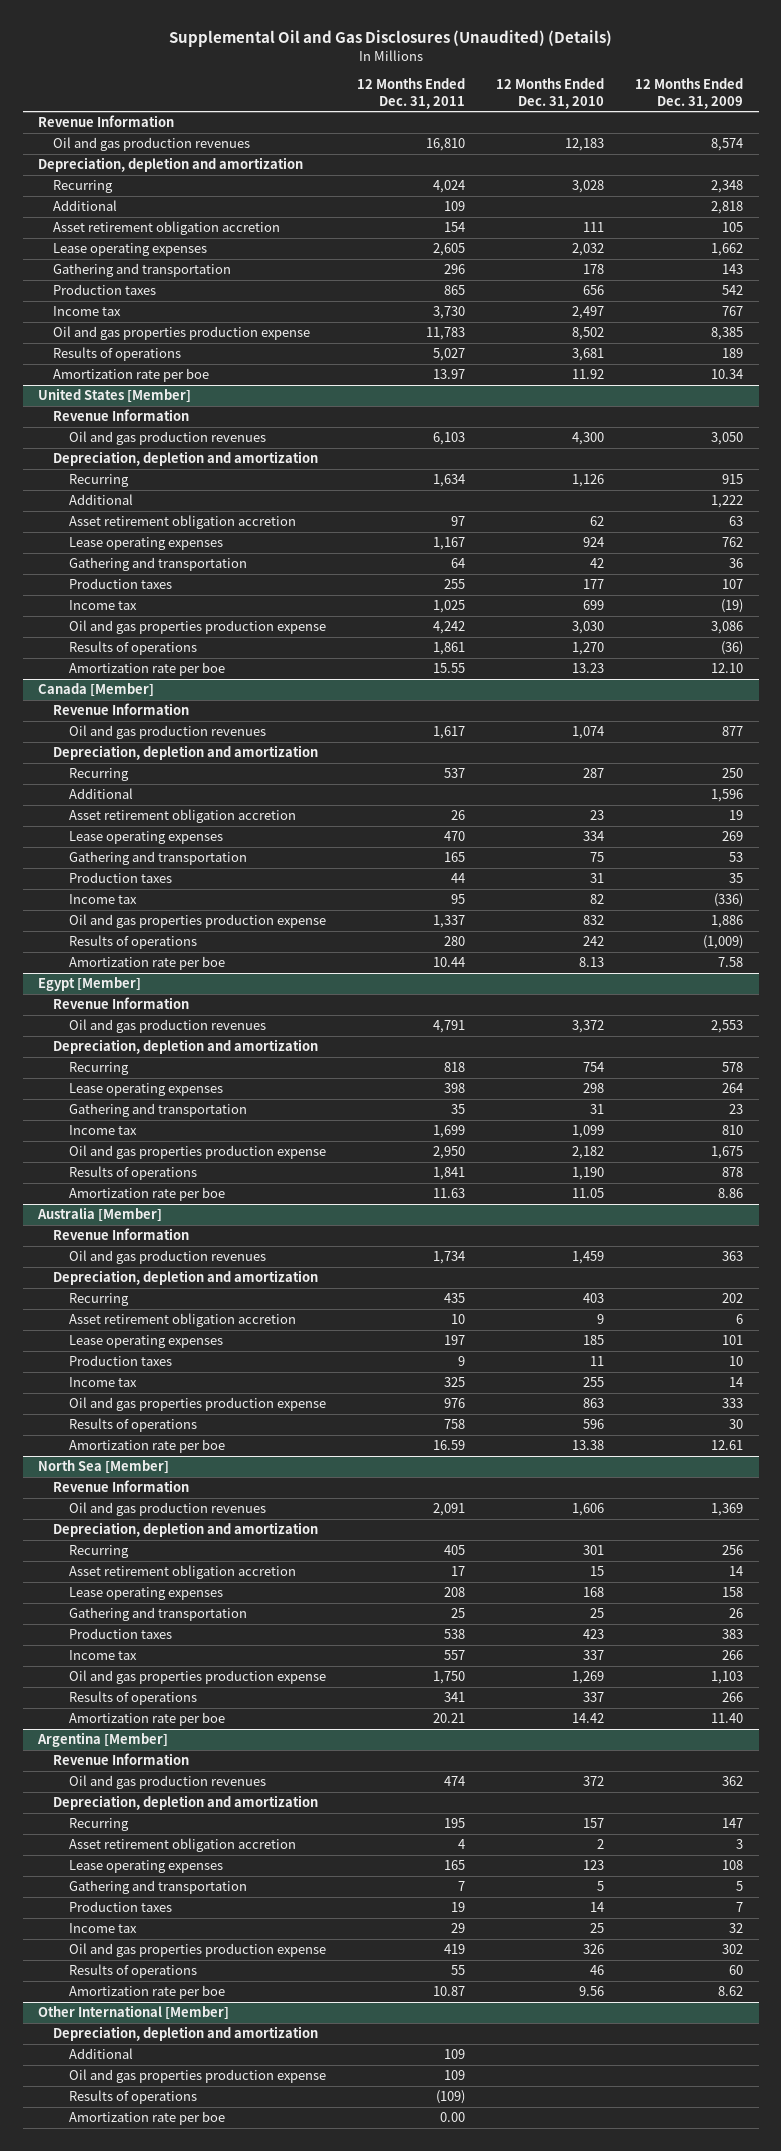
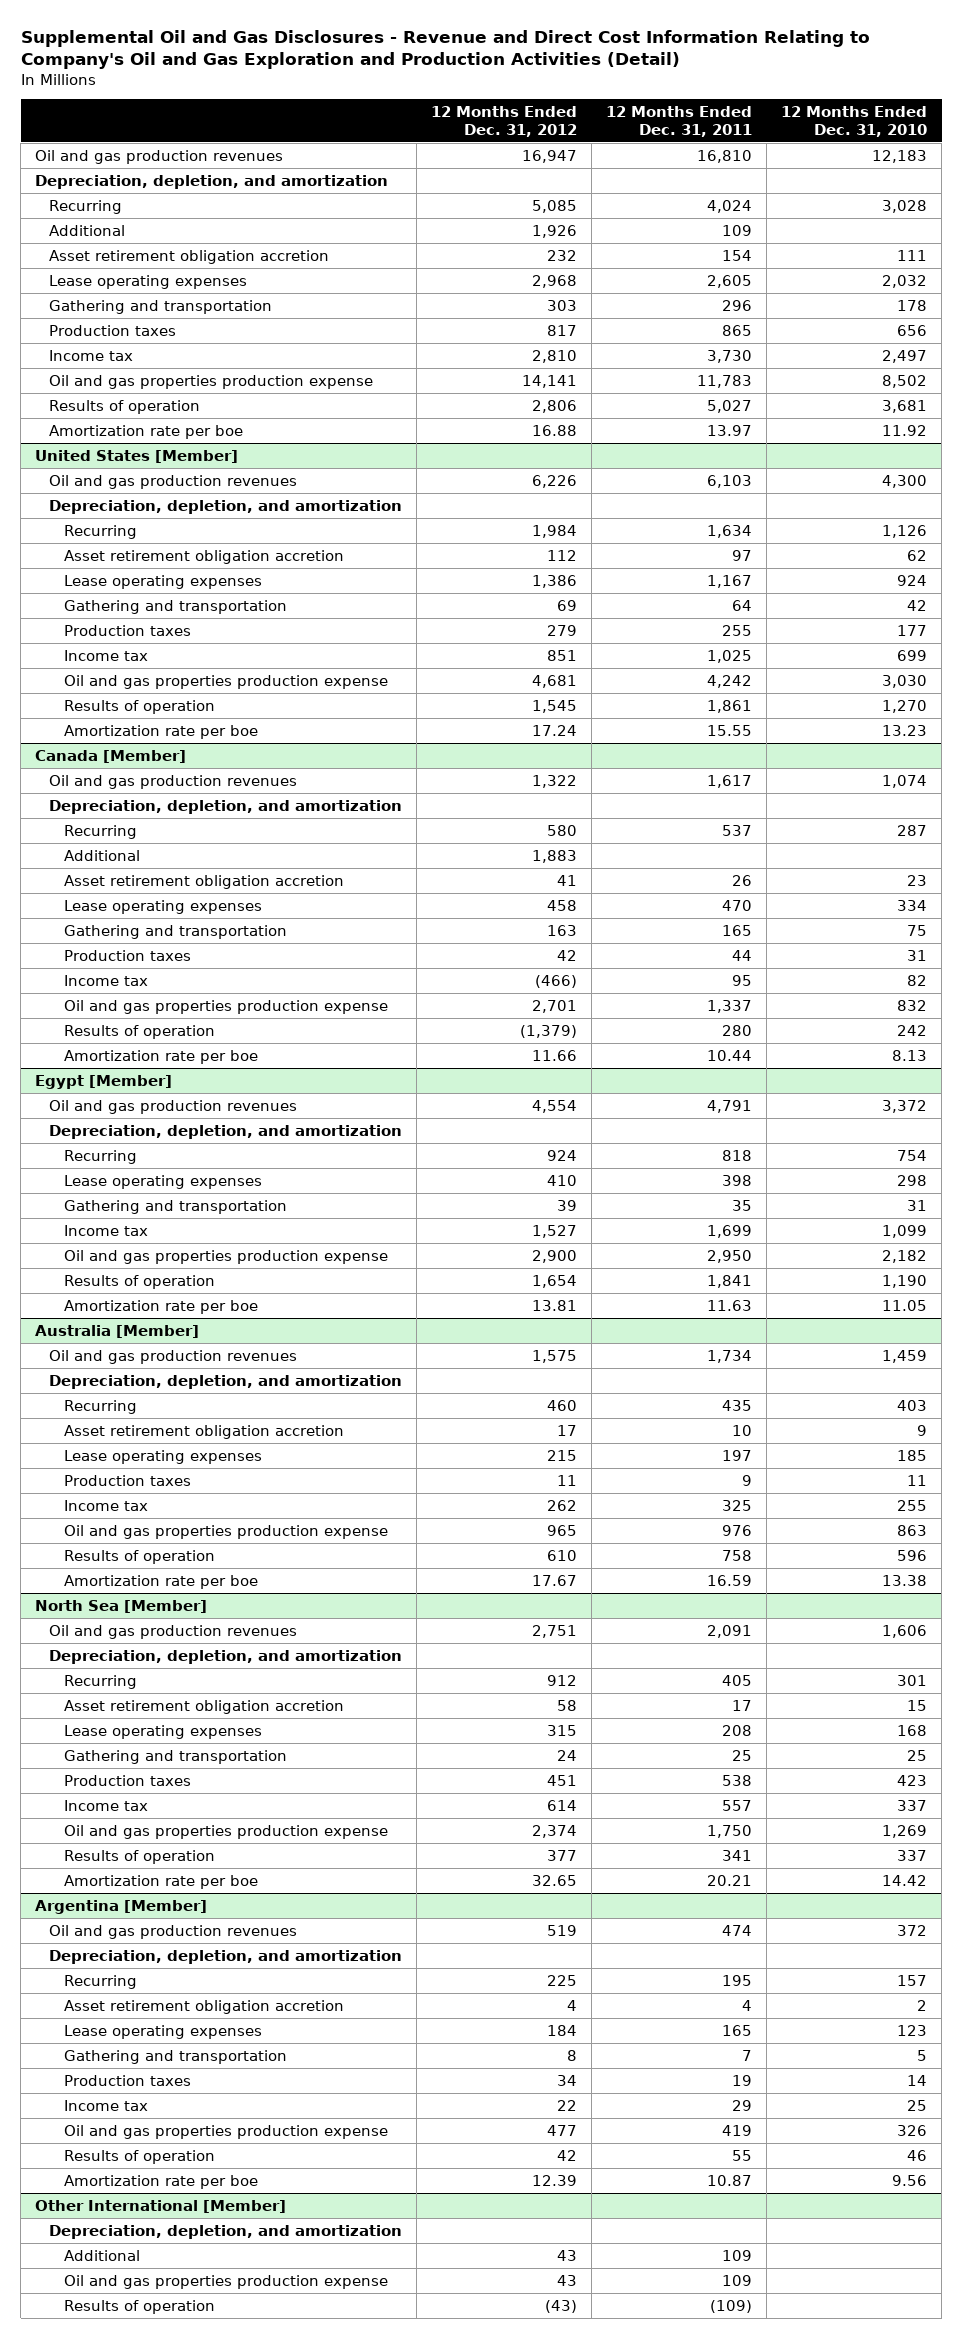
- Supplemental Oil and Gas Disclosures (Unaudited) (Details)
+ Supplemental Oil and Gas Disclosures - Revenue and Direct Cost Information Relating to Company's Oil and Gas Exploration and Production Activities (Detail)
- | 12 Months Ended Dec. 31, 2011 | 12 Months Ended Dec. 31, 2010 | 12 Months Ended Dec. 31, 2009
+ | 12 Months Ended Dec. 31, 2012 | 12 Months Ended Dec. 31, 2011 | 12 Months Ended Dec. 31, 2010
- Revenue Information
- Depreciation, depletion and amortization
+ Depreciation, depletion, and amortization
- Results of operations | 5,027 | 3,681 | 189
+ Results of operation | 2,806 | 5,027 | 3,681
@ United States [Member]
- Revenue Information
- Depreciation, depletion and amortization
+ Depreciation, depletion, and amortization
- Additional | | | 1,222
- Results of operations | 1,861 | 1,270 | (36)
+ Results of operation | 1,545 | 1,861 | 1,270
@ Canada [Member]
- Revenue Information
- Depreciation, depletion and amortization
+ Depreciation, depletion, and amortization
- Results of operations | 280 | 242 | (1,009)
+ Results of operation | (1,379) | 280 | 242
@ Egypt [Member]
- Revenue Information
- Depreciation, depletion and amortization
+ Depreciation, depletion, and amortization
- Results of operations | 1,841 | 1,190 | 878
+ Results of operation | 1,654 | 1,841 | 1,190
@ Australia [Member]
- Revenue Information
- Depreciation, depletion and amortization
+ Depreciation, depletion, and amortization
- Results of operations | 758 | 596 | 30
+ Results of operation | 610 | 758 | 596
@ North Sea [Member]
- Revenue Information
- Depreciation, depletion and amortization
+ Depreciation, depletion, and amortization
- Results of operations | 341 | 337 | 266
+ Results of operation | 377 | 341 | 337
@ Argentina [Member]
- Revenue Information
- Depreciation, depletion and amortization
+ Depreciation, depletion, and amortization
- Results of operations | 55 | 46 | 60
+ Results of operation | 42 | 55 | 46
@ Other International [Member]
- Depreciation, depletion and amortization
+ Depreciation, depletion, and amortization
- Results of operations | (109) | |
- Amortization rate per boe | 0.00 | |
+ Results of operation | (43) | (109) |

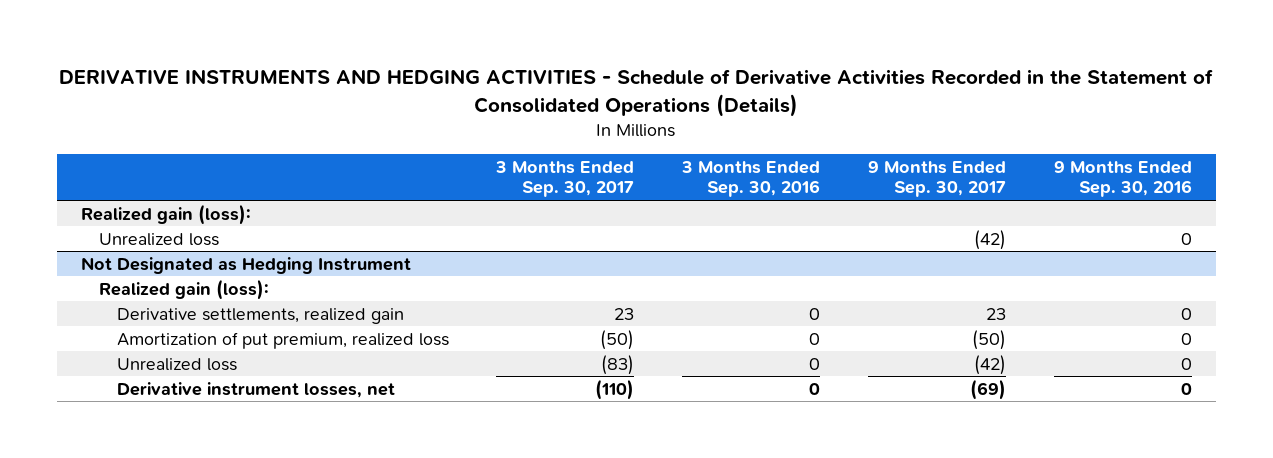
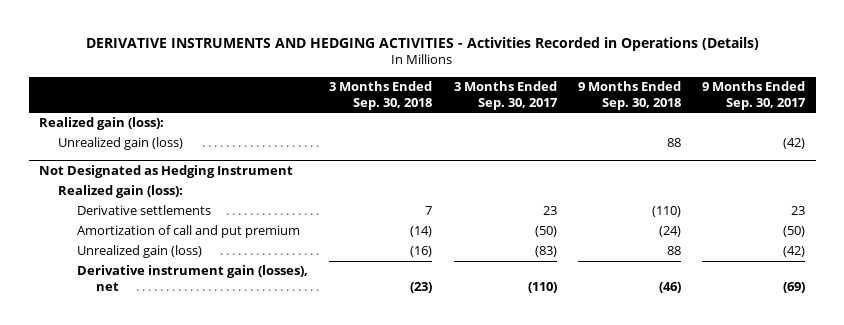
- DERIVATIVE INSTRUMENTS AND HEDGING ACTIVITIES - Schedule of Derivative Activities Recorded in the Statement of Consolidated Operations (Details)
+ DERIVATIVE INSTRUMENTS AND HEDGING ACTIVITIES - Activities Recorded in Operations (Details)
- | 3 Months Ended Sep. 30, 2017 | 3 Months Ended Sep. 30, 2016 | 9 Months Ended Sep. 30, 2017 | 9 Months Ended Sep. 30, 2016
+ | 3 Months Ended Sep. 30, 2018 | 3 Months Ended Sep. 30, 2017 | 9 Months Ended Sep. 30, 2018 | 9 Months Ended Sep. 30, 2017
- Unrealized loss | | | (42) | 0
+ Unrealized gain (loss) | | | 88 | (42)
@ Not Designated as Hedging Instrument
- Derivative settlements, realized gain | 23 | 0 | 23 | 0
- Amortization of put premium, realized loss | (50) | 0 | (50) | 0
- Unrealized loss | (83) | 0 | (42) | 0
- Derivative instrument losses, net | (110) | 0 | (69) | 0
+ Derivative settlements | 7 | 23 | (110) | 23
+ Amortization of call and put premium | (14) | (50) | (24) | (50)
+ Unrealized gain (loss) | (16) | (83) | 88 | (42)
+ Derivative instrument gain (losses), net | (23) | (110) | (46) | (69)

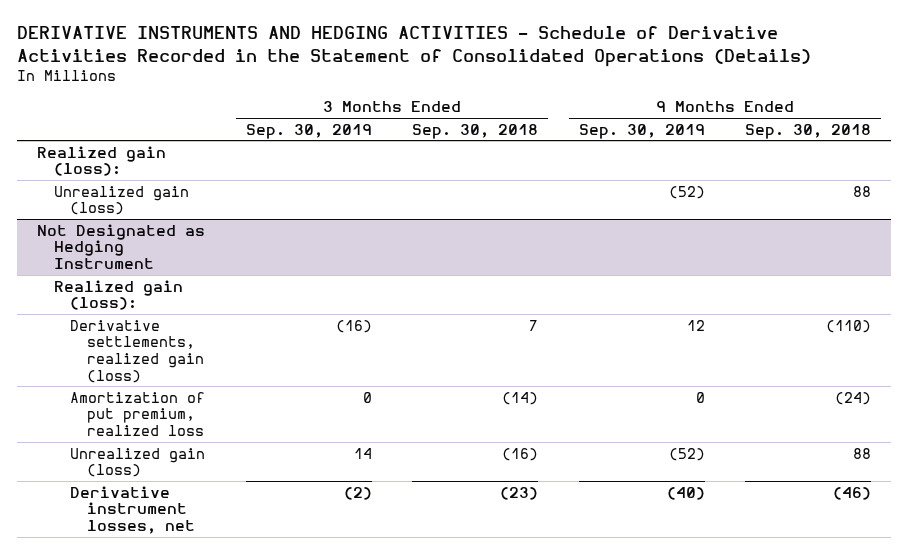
- DERIVATIVE INSTRUMENTS AND HEDGING ACTIVITIES - Activities Recorded in Operations (Details)
+ DERIVATIVE INSTRUMENTS AND HEDGING ACTIVITIES - Schedule of Derivative Activities Recorded in the Statement of Consolidated Operations (Details)
- | 3 Months Ended Sep. 30, 2018 | 3 Months Ended Sep. 30, 2017 | 9 Months Ended Sep. 30, 2018 | 9 Months Ended Sep. 30, 2017
+ | 3 Months Ended Sep. 30, 2019 | 3 Months Ended Sep. 30, 2018 | 9 Months Ended Sep. 30, 2019 | 9 Months Ended Sep. 30, 2018
@ Not Designated as Hedging Instrument
- Derivative settlements | 7 | 23 | (110) | 23
- Amortization of call and put premium | (14) | (50) | (24) | (50)
+ Derivative settlements, realized gain (loss) | (16) | 7 | 12 | (110)
+ Amortization of put premium, realized loss | 0 | (14) | 0 | (24)
- Derivative instrument gain (losses), net | (23) | (110) | (46) | (69)
+ Derivative instrument losses, net | (2) | (23) | (40) | (46)

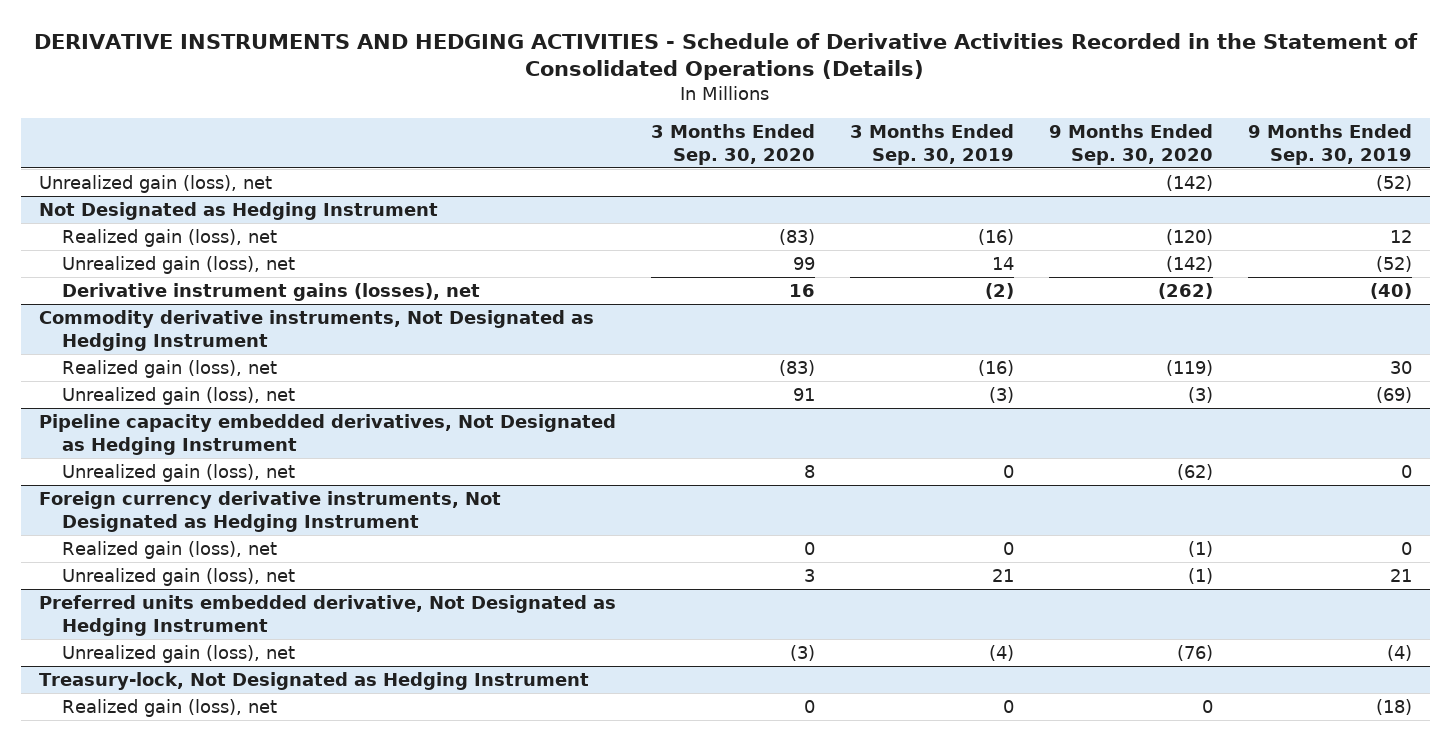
- | 3 Months Ended Sep. 30, 2019 | 3 Months Ended Sep. 30, 2018 | 9 Months Ended Sep. 30, 2019 | 9 Months Ended Sep. 30, 2018
+ | 3 Months Ended Sep. 30, 2020 | 3 Months Ended Sep. 30, 2019 | 9 Months Ended Sep. 30, 2020 | 9 Months Ended Sep. 30, 2019
- Realized gain (loss):
- Unrealized gain (loss) | | | (52) | 88
+ Unrealized gain (loss), net | | | (142) | (52)
@ Not Designated as Hedging Instrument
- Realized gain (loss):
- Derivative settlements, realized gain (loss) | (16) | 7 | 12 | (110)
- Amortization of put premium, realized loss | 0 | (14) | 0 | (24)
- Unrealized gain (loss) | 14 | (16) | (52) | 88
- Derivative instrument losses, net | (2) | (23) | (40) | (46)
+ Realized gain (loss), net | (83) | (16) | (120) | 12
+ Unrealized gain (loss), net | 99 | 14 | (142) | (52)
+ Derivative instrument gains (losses), net | 16 | (2) | (262) | (40)
+ Commodity derivative instruments, Not Designated as Hedging Instrument
+ Realized gain (loss), net | (83) | (16) | (119) | 30
+ Unrealized gain (loss), net | 91 | (3) | (3) | (69)
+ Pipeline capacity embedded derivatives, Not Designated as Hedging Instrument
+ Unrealized gain (loss), net | 8 | 0 | (62) | 0
+ Foreign currency derivative instruments, Not Designated as Hedging Instrument
+ Realized gain (loss), net | 0 | 0 | (1) | 0
+ Unrealized gain (loss), net | 3 | 21 | (1) | 21
+ Preferred units embedded derivative, Not Designated as Hedging Instrument
+ Unrealized gain (loss), net | (3) | (4) | (76) | (4)
+ Treasury-lock, Not Designated as Hedging Instrument
+ Realized gain (loss), net | 0 | 0 | 0 | (18)

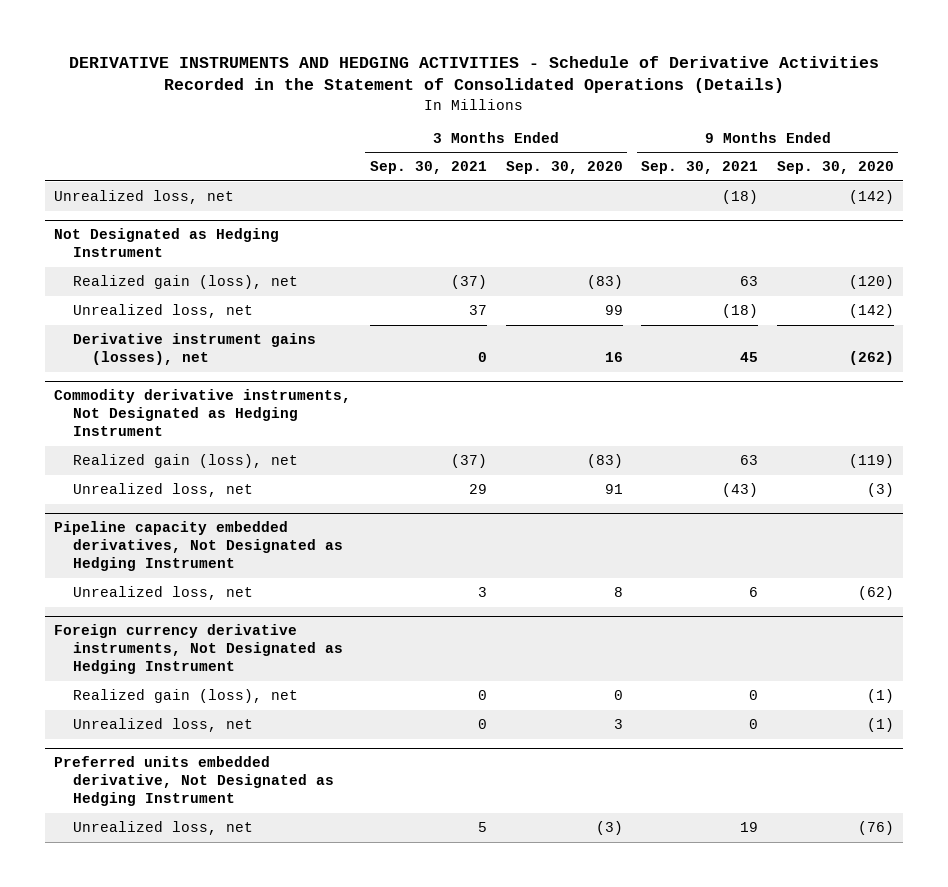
- | 3 Months Ended Sep. 30, 2020 | 3 Months Ended Sep. 30, 2019 | 9 Months Ended Sep. 30, 2020 | 9 Months Ended Sep. 30, 2019
+ | 3 Months Ended Sep. 30, 2021 | 3 Months Ended Sep. 30, 2020 | 9 Months Ended Sep. 30, 2021 | 9 Months Ended Sep. 30, 2020
- Unrealized gain (loss), net | | | (142) | (52)
+ Unrealized loss, net | | | (18) | (142)
@ Not Designated as Hedging Instrument
- Unrealized gain (loss), net | 99 | 14 | (142) | (52)
+ Unrealized loss, net | 37 | 99 | (18) | (142)
@ Commodity derivative instruments, Not Designated as Hedging Instrument
- Unrealized gain (loss), net | 91 | (3) | (3) | (69)
+ Unrealized loss, net | 29 | 91 | (43) | (3)
@ Pipeline capacity embedded derivatives, Not Designated as Hedging Instrument
- Unrealized gain (loss), net | 8 | 0 | (62) | 0
+ Unrealized loss, net | 3 | 8 | 6 | (62)
@ Foreign currency derivative instruments, Not Designated as Hedging Instrument
- Unrealized gain (loss), net | 3 | 21 | (1) | 21
+ Unrealized loss, net | 0 | 3 | 0 | (1)
@ Preferred units embedded derivative, Not Designated as Hedging Instrument
- Unrealized gain (loss), net | (3) | (4) | (76) | (4)
- Treasury-lock, Not Designated as Hedging Instrument
- Realized gain (loss), net | 0 | 0 | 0 | (18)
@ Preferred units embedded derivative, Not Designated as Hedging Instrument
+ Unrealized loss, net | 5 | (3) | 19 | (76)

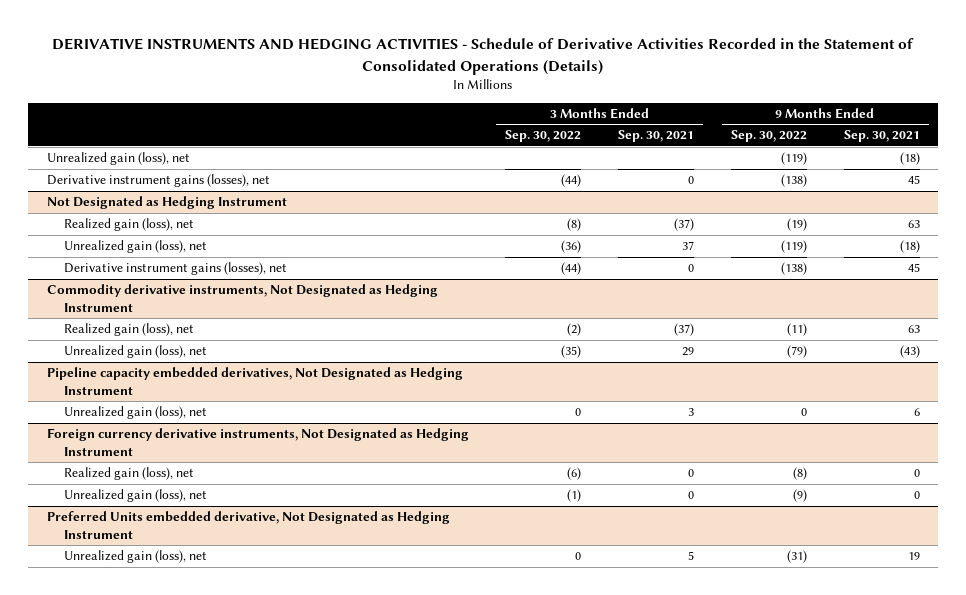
- | 3 Months Ended Sep. 30, 2021 | 3 Months Ended Sep. 30, 2020 | 9 Months Ended Sep. 30, 2021 | 9 Months Ended Sep. 30, 2020
+ | 3 Months Ended Sep. 30, 2022 | 3 Months Ended Sep. 30, 2021 | 9 Months Ended Sep. 30, 2022 | 9 Months Ended Sep. 30, 2021
- Unrealized loss, net | | | (18) | (142)
+ Unrealized gain (loss), net | | | (119) | (18)
+ Derivative instrument gains (losses), net | (44) | 0 | (138) | 45
@ Not Designated as Hedging Instrument
- Unrealized loss, net | 37 | 99 | (18) | (142)
+ Unrealized gain (loss), net | (36) | 37 | (119) | (18)
@ Commodity derivative instruments, Not Designated as Hedging Instrument
- Unrealized loss, net | 29 | 91 | (43) | (3)
+ Unrealized gain (loss), net | (35) | 29 | (79) | (43)
@ Pipeline capacity embedded derivatives, Not Designated as Hedging Instrument
- Unrealized loss, net | 3 | 8 | 6 | (62)
+ Unrealized gain (loss), net | 0 | 3 | 0 | 6
@ Foreign currency derivative instruments, Not Designated as Hedging Instrument
- Unrealized loss, net | 0 | 3 | 0 | (1)
- Preferred units embedded derivative, Not Designated as Hedging Instrument
- Unrealized loss, net | 5 | (3) | 19 | (76)
@ Foreign currency derivative instruments, Not Designated as Hedging Instrument
+ Unrealized gain (loss), net | (1) | 0 | (9) | 0
+ Preferred Units embedded derivative, Not Designated as Hedging Instrument
+ Unrealized gain (loss), net | 0 | 5 | (31) | 19

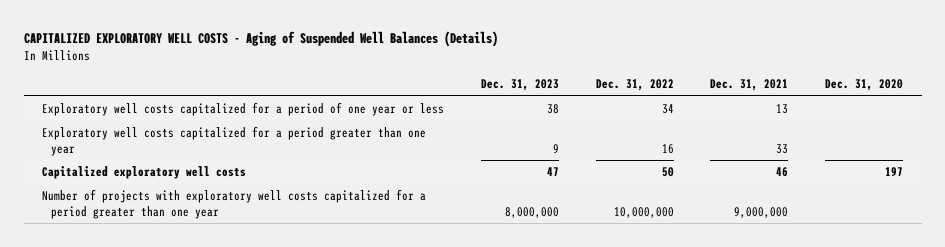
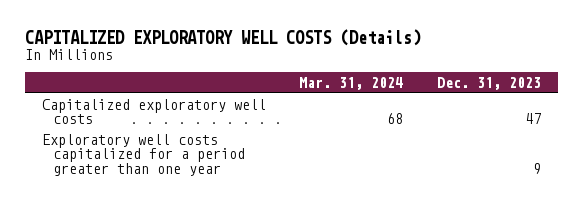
- CAPITALIZED EXPLORATORY WELL COSTS - Aging of Suspended Well Balances (Details)
+ CAPITALIZED EXPLORATORY WELL COSTS (Details)
- | Dec. 31, 2023 | Dec. 31, 2022 | Dec. 31, 2021 | Dec. 31, 2020
+ | Mar. 31, 2024 | Dec. 31, 2023
- Exploratory well costs capitalized for a period of one year or less | 38 | 34 | 13 |
- Number of projects with exploratory well costs capitalized for a period greater than one year | 8,000,000 | 10,000,000 | 9,000,000 |
moved down: Exploratory well costs capitalized for a period greater than one year | | 9

